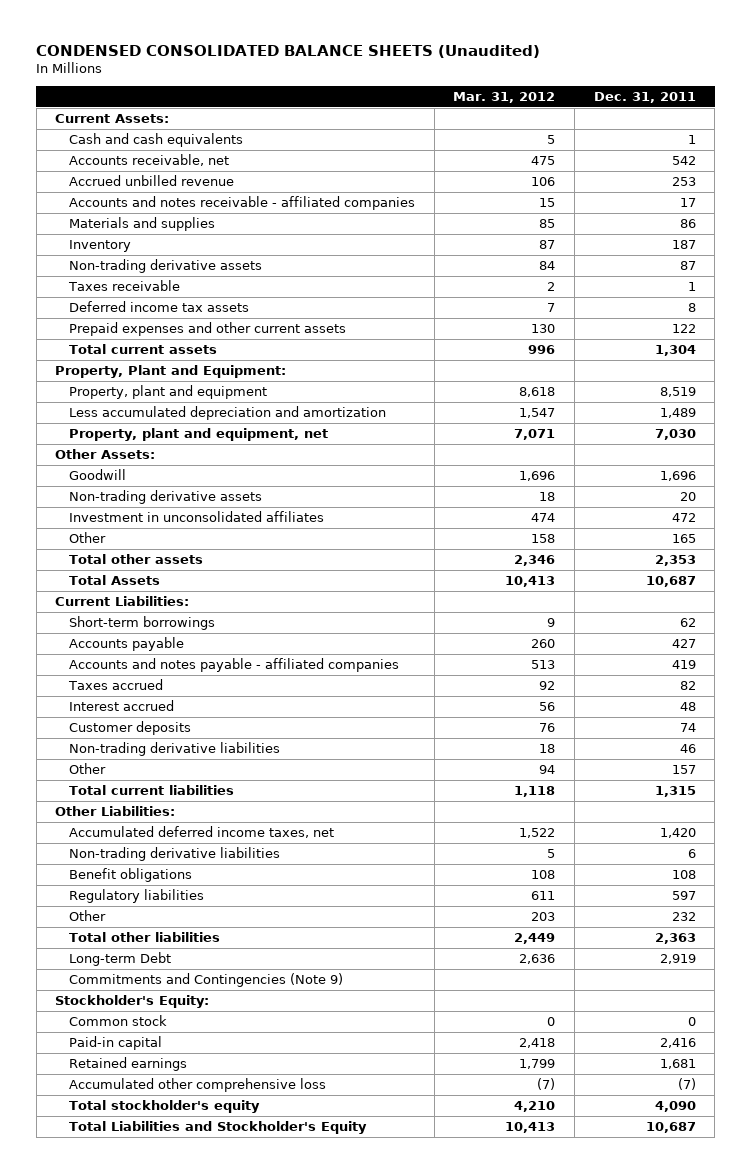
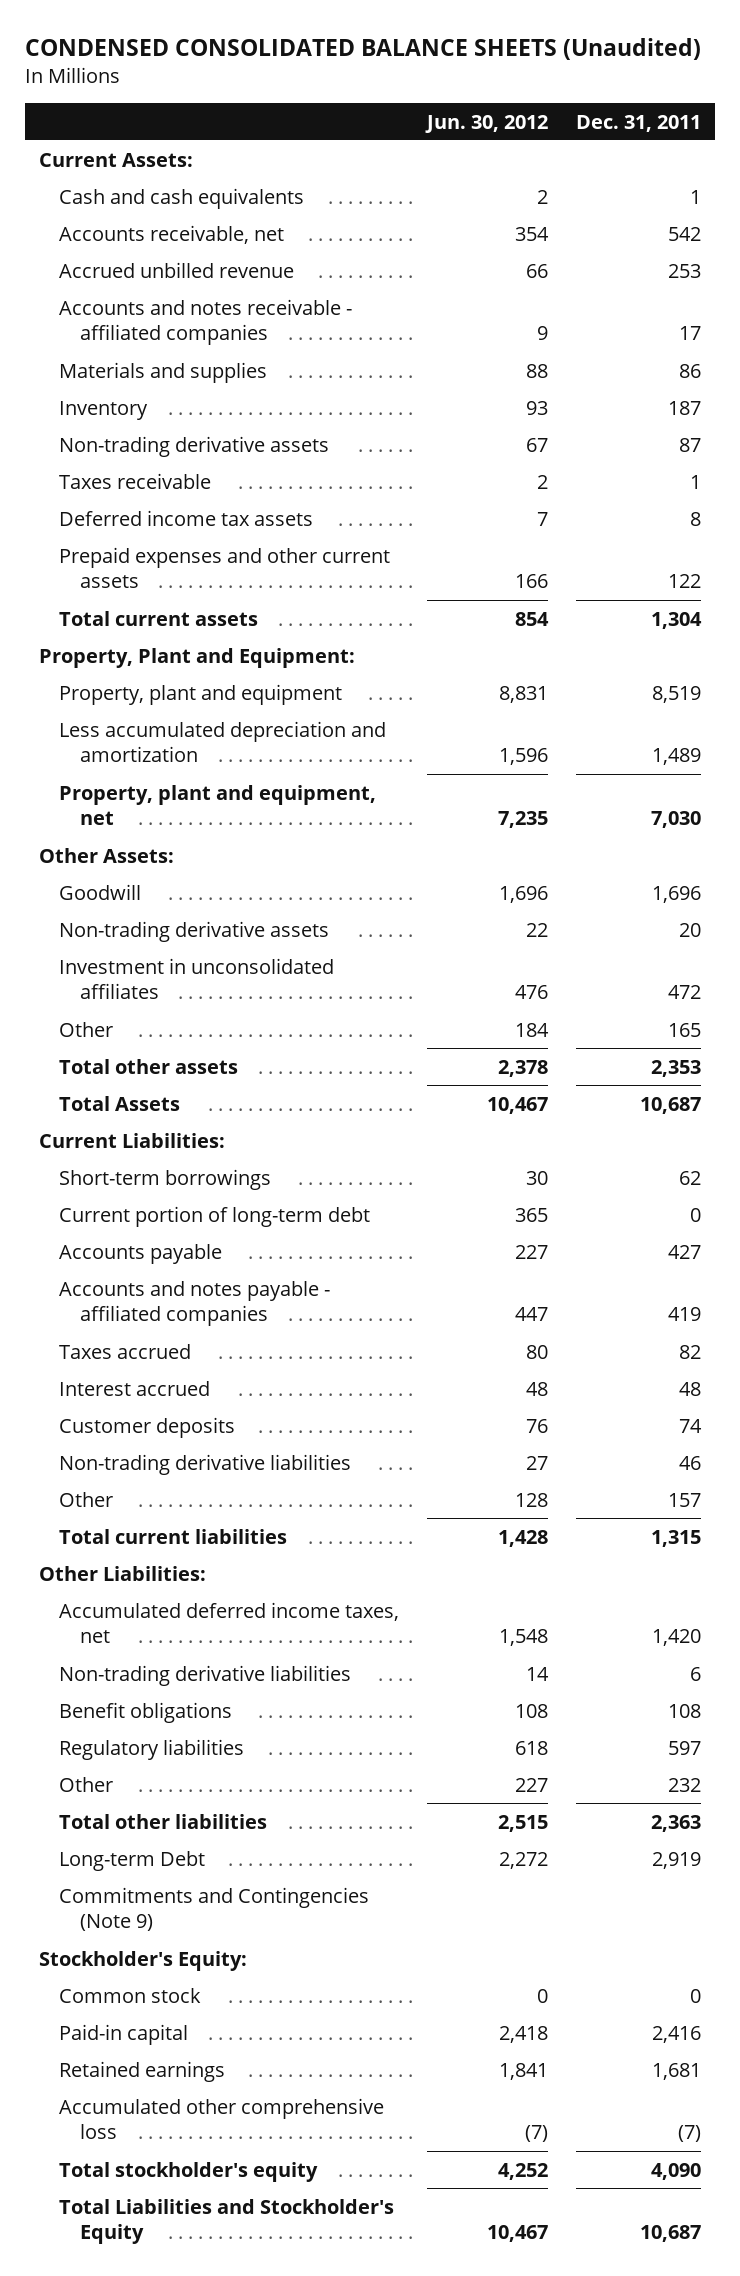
- | Mar. 31, 2012 | Dec. 31, 2011
+ | Jun. 30, 2012 | Dec. 31, 2011
+ Current portion of long-term debt | 365 | 0

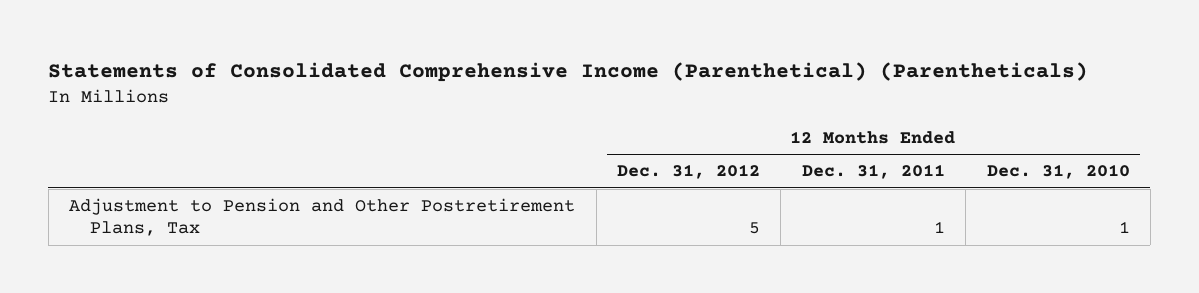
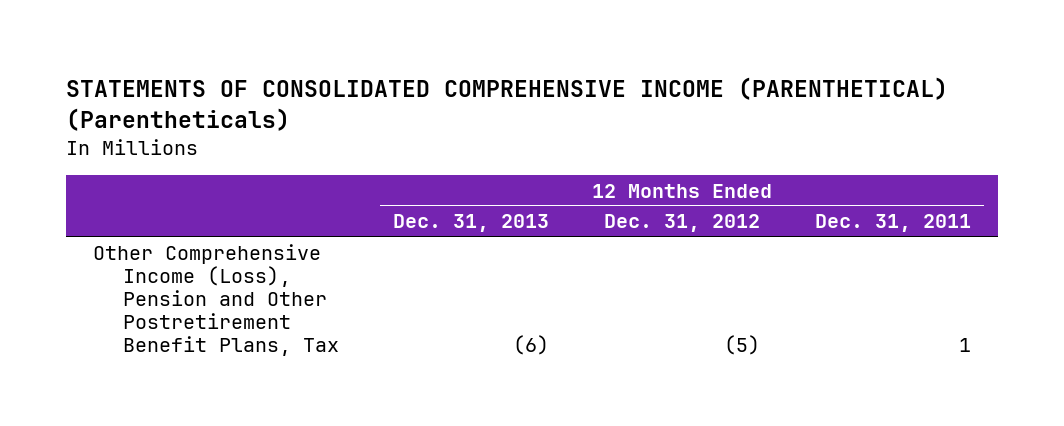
- Statements of Consolidated Comprehensive Income (Parenthetical) (Parentheticals)
+ STATEMENTS OF CONSOLIDATED COMPREHENSIVE INCOME (PARENTHETICAL) (Parentheticals)
- | 12 Months Ended Dec. 31, 2012 | 12 Months Ended Dec. 31, 2011 | 12 Months Ended Dec. 31, 2010
+ | 12 Months Ended Dec. 31, 2013 | 12 Months Ended Dec. 31, 2012 | 12 Months Ended Dec. 31, 2011
- Adjustment to Pension and Other Postretirement Plans, Tax | 5 | 1 | 1
+ Other Comprehensive Income (Loss), Pension and Other Postretirement Benefit Plans, Tax | (6) | (5) | 1

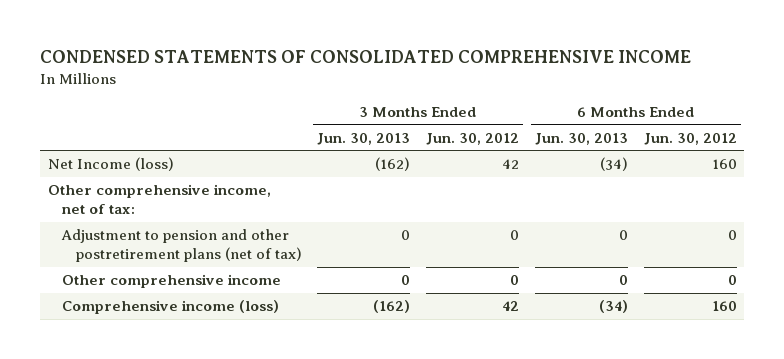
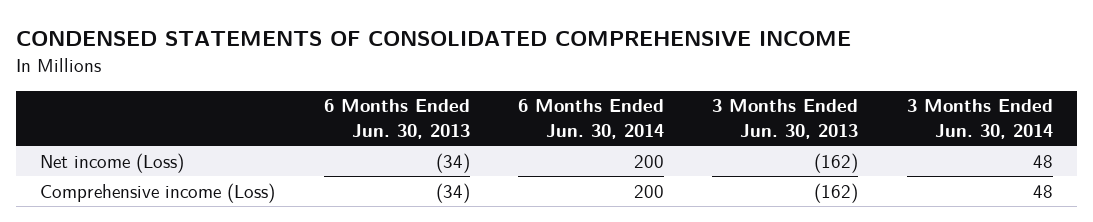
- | 3 Months Ended Jun. 30, 2013 | 3 Months Ended Jun. 30, 2012 | 6 Months Ended Jun. 30, 2013 | 6 Months Ended Jun. 30, 2012
+ | 6 Months Ended Jun. 30, 2013 | 6 Months Ended Jun. 30, 2014 | 3 Months Ended Jun. 30, 2013 | 3 Months Ended Jun. 30, 2014
- Net Income (loss) | (162) | 42 | (34) | 160
- Other comprehensive income, net of tax:
- Adjustment to pension and other postretirement plans (net of tax) | 0 | 0 | 0 | 0
- Other comprehensive income | 0 | 0 | 0 | 0
- Comprehensive income (loss) | (162) | 42 | (34) | 160
+ Net income (Loss) | (34) | 200 | (162) | 48
+ Comprehensive income (Loss) | (34) | 200 | (162) | 48

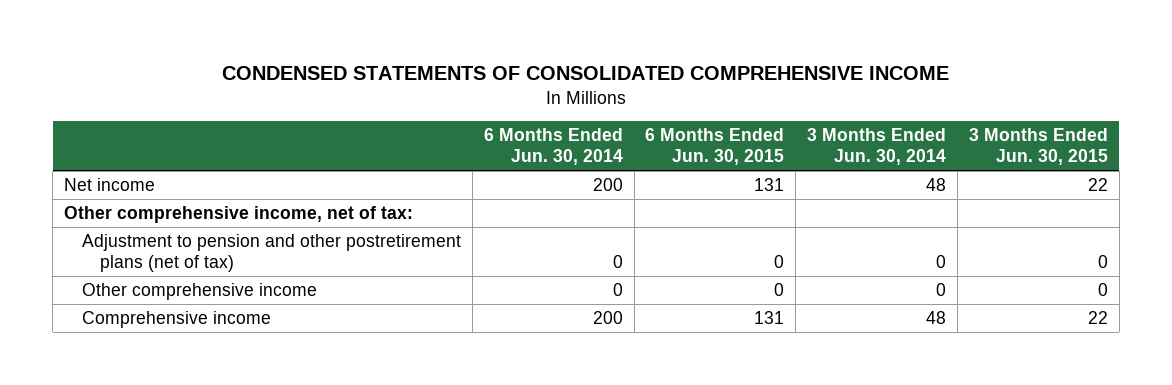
- | 6 Months Ended Jun. 30, 2013 | 6 Months Ended Jun. 30, 2014 | 3 Months Ended Jun. 30, 2013 | 3 Months Ended Jun. 30, 2014
+ | 6 Months Ended Jun. 30, 2014 | 6 Months Ended Jun. 30, 2015 | 3 Months Ended Jun. 30, 2014 | 3 Months Ended Jun. 30, 2015
- Net income (Loss) | (34) | 200 | (162) | 48
- Comprehensive income (Loss) | (34) | 200 | (162) | 48
+ Net income | 200 | 131 | 48 | 22
+ Other comprehensive income, net of tax:
+ Adjustment to pension and other postretirement plans (net of tax) | 0 | 0 | 0 | 0
+ Other comprehensive income | 0 | 0 | 0 | 0
+ Comprehensive income | 200 | 131 | 48 | 22

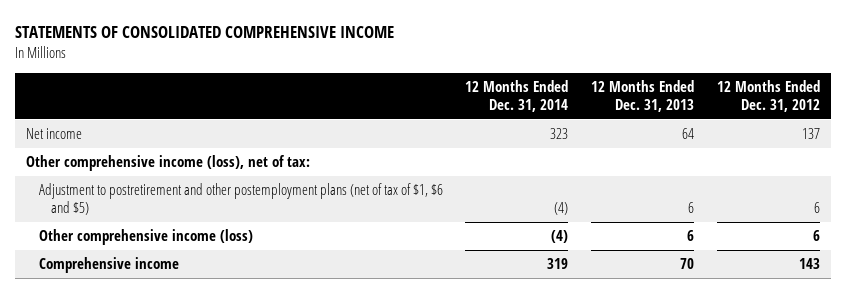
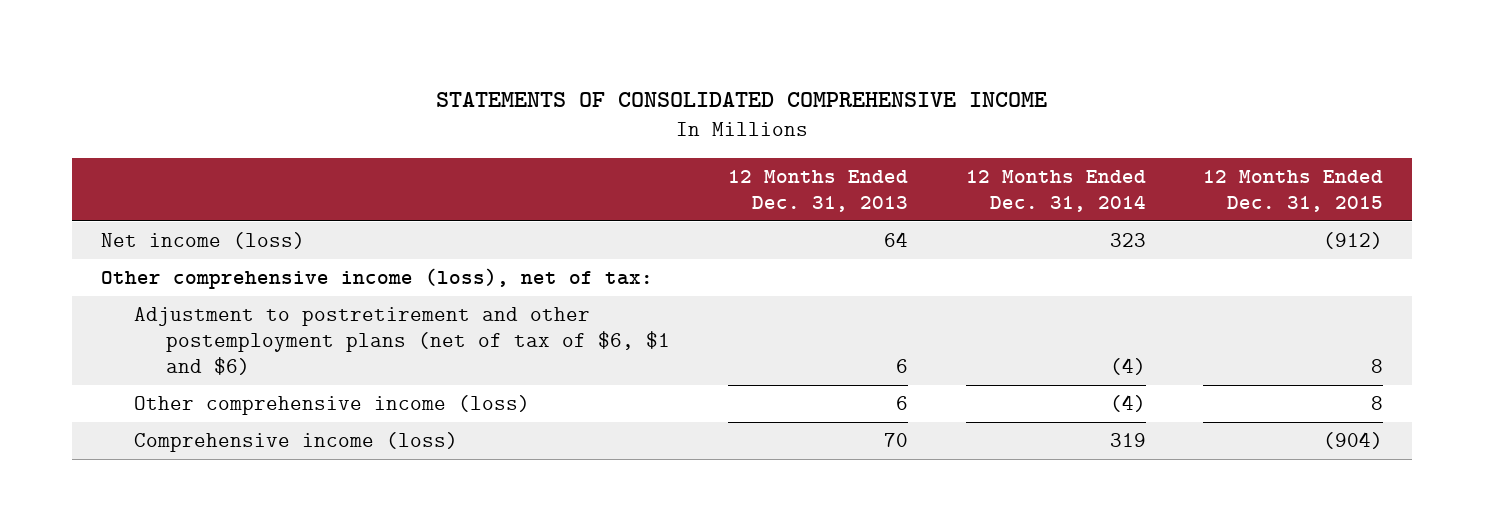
- | 12 Months Ended Dec. 31, 2014 | 12 Months Ended Dec. 31, 2013 | 12 Months Ended Dec. 31, 2012
+ | 12 Months Ended Dec. 31, 2013 | 12 Months Ended Dec. 31, 2014 | 12 Months Ended Dec. 31, 2015
- Net income | 323 | 64 | 137
+ Net income (loss) | 64 | 323 | (912)
- Adjustment to postretirement and other postemployment plans (net of tax of $1, $6 and $5) | (4) | 6 | 6
+ Adjustment to postretirement and other postemployment plans (net of tax of $6, $1 and $6) | 6 | (4) | 8
- Comprehensive income | 319 | 70 | 143
+ Comprehensive income (loss) | 70 | 319 | (904)

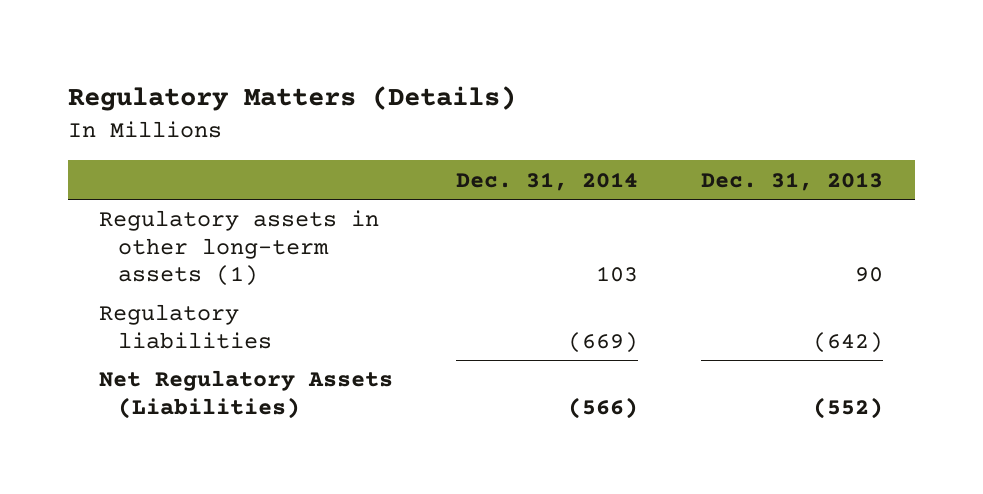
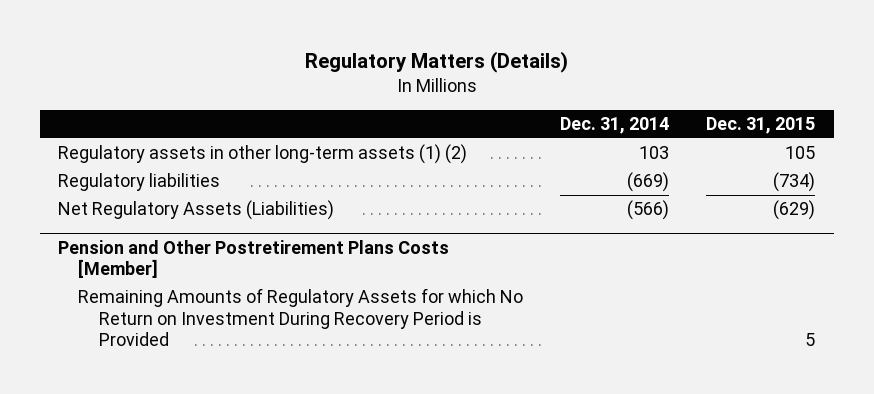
- | Dec. 31, 2014 | Dec. 31, 2013
+ | Dec. 31, 2014 | Dec. 31, 2015
- Regulatory assets in other long-term assets (1) | 103 | 90
+ Regulatory assets in other long-term assets (1) (2) | 103 | 105
+ Pension and Other Postretirement Plans Costs [Member]
+ Remaining Amounts of Regulatory Assets for which No Return on Investment During Recovery Period is Provided | | 5

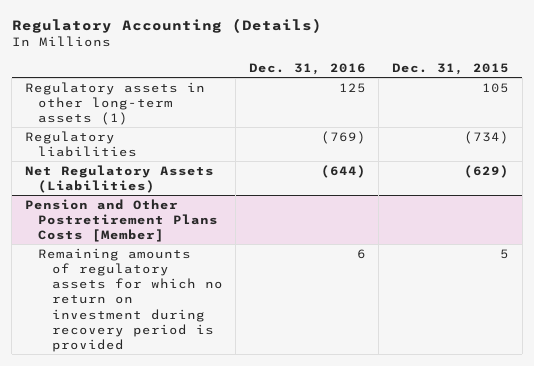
- Regulatory Matters (Details)
+ Regulatory Accounting (Details)
- | Dec. 31, 2014 | Dec. 31, 2015
+ | Dec. 31, 2016 | Dec. 31, 2015
- Regulatory assets in other long-term assets (1) (2) | 103 | 105
+ Regulatory assets in other long-term assets (1) | 125 | 105
@ Pension and Other Postretirement Plans Costs [Member]
- Remaining Amounts of Regulatory Assets for which No Return on Investment During Recovery Period is Provided | | 5
+ Remaining amounts of regulatory assets for which no return on investment during recovery period is provided | 6 | 5

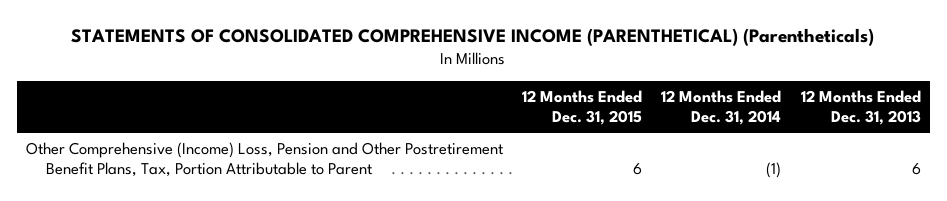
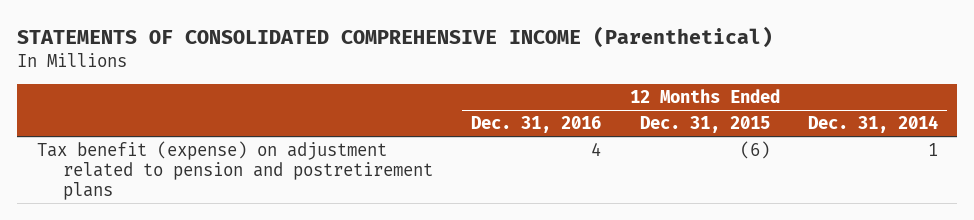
- STATEMENTS OF CONSOLIDATED COMPREHENSIVE INCOME (PARENTHETICAL) (Parentheticals)
+ STATEMENTS OF CONSOLIDATED COMPREHENSIVE INCOME (Parenthetical)
- | 12 Months Ended Dec. 31, 2015 | 12 Months Ended Dec. 31, 2014 | 12 Months Ended Dec. 31, 2013
+ | 12 Months Ended Dec. 31, 2016 | 12 Months Ended Dec. 31, 2015 | 12 Months Ended Dec. 31, 2014
- Other Comprehensive (Income) Loss, Pension and Other Postretirement Benefit Plans, Tax, Portion Attributable to Parent | 6 | (1) | 6
+ Tax benefit (expense) on adjustment related to pension and postretirement plans | 4 | (6) | 1

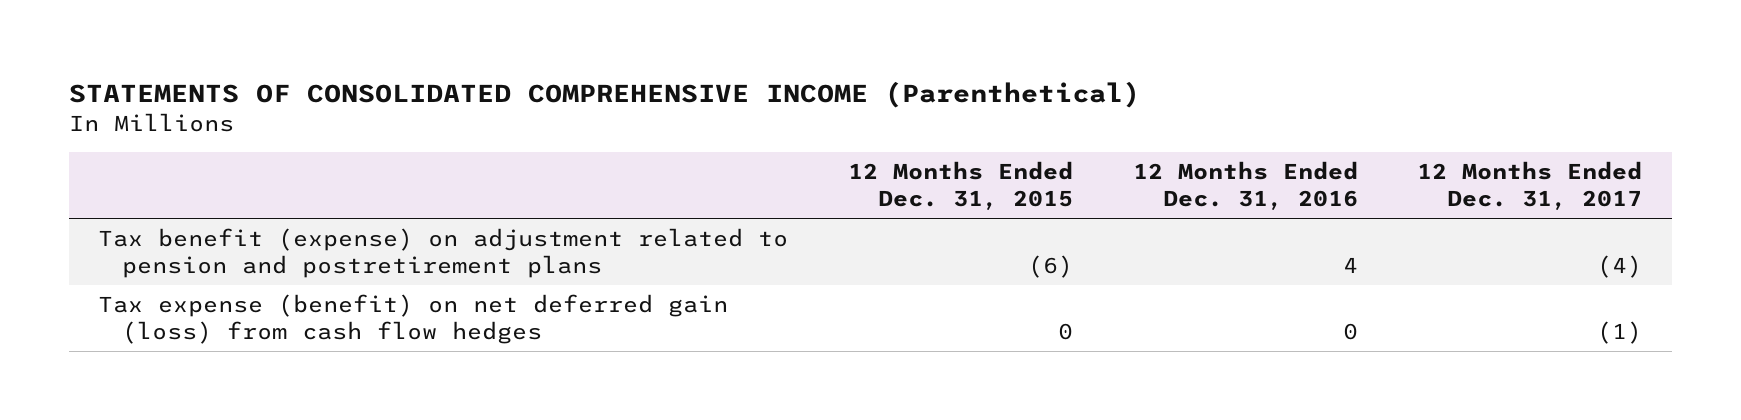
- | 12 Months Ended Dec. 31, 2016 | 12 Months Ended Dec. 31, 2015 | 12 Months Ended Dec. 31, 2014
+ | 12 Months Ended Dec. 31, 2015 | 12 Months Ended Dec. 31, 2016 | 12 Months Ended Dec. 31, 2017
+ Tax expense (benefit) on net deferred gain (loss) from cash flow hedges | 0 | 0 | (1)

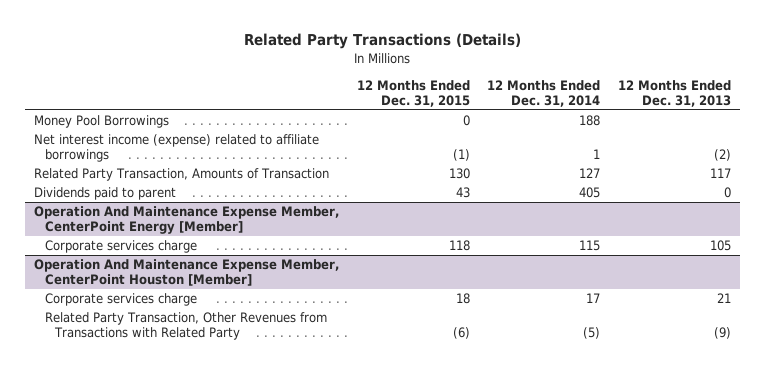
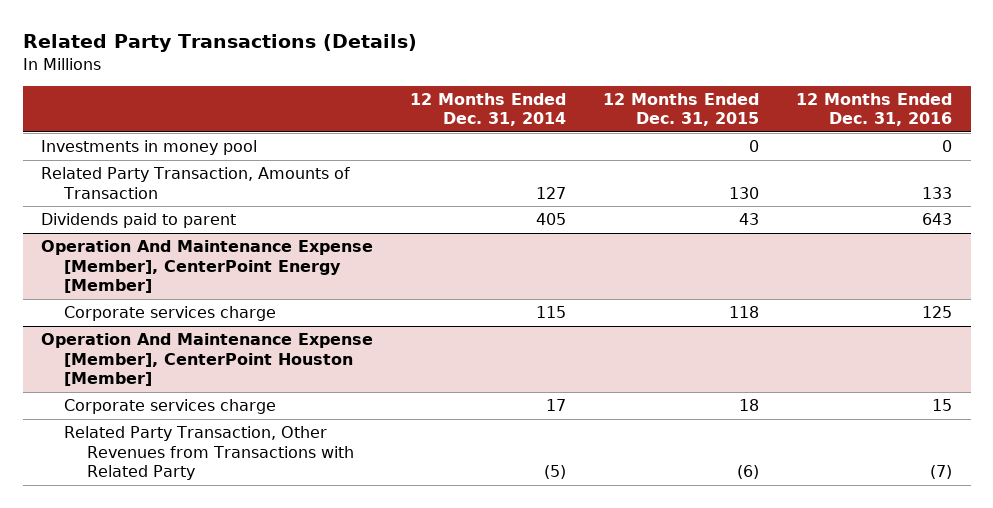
- | 12 Months Ended Dec. 31, 2015 | 12 Months Ended Dec. 31, 2014 | 12 Months Ended Dec. 31, 2013
+ | 12 Months Ended Dec. 31, 2014 | 12 Months Ended Dec. 31, 2015 | 12 Months Ended Dec. 31, 2016
- Money Pool Borrowings | 0 | 188 |
- Net interest income (expense) related to affiliate borrowings | (1) | 1 | (2)
+ Investments in money pool | | 0 | 0
- Operation And Maintenance Expense Member, CenterPoint Energy [Member]
+ Operation And Maintenance Expense [Member], CenterPoint Energy [Member]
- Operation And Maintenance Expense Member, CenterPoint Houston [Member]
+ Operation And Maintenance Expense [Member], CenterPoint Houston [Member]

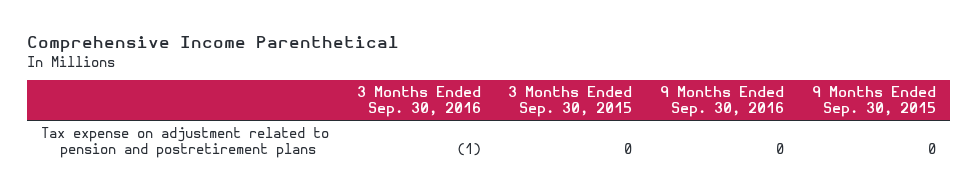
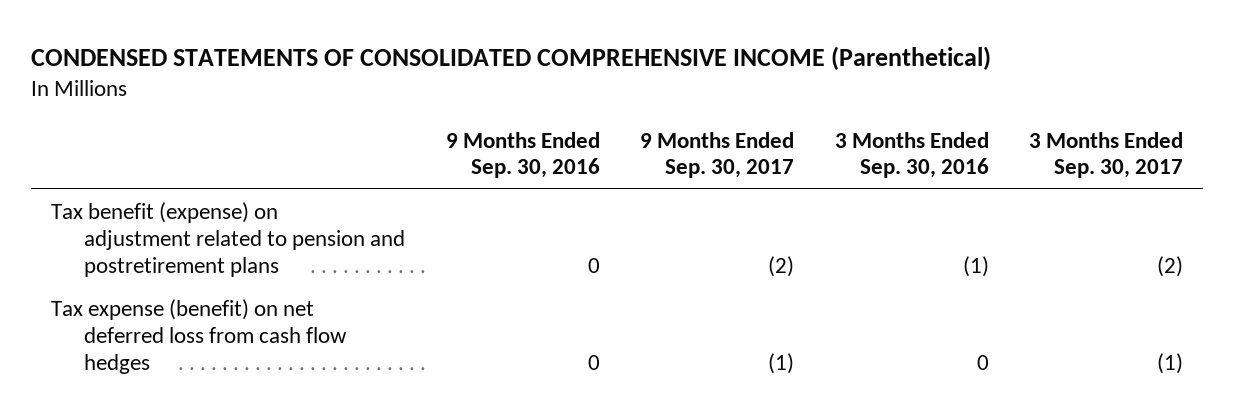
- Comprehensive Income Parenthetical
+ CONDENSED STATEMENTS OF CONSOLIDATED COMPREHENSIVE INCOME (Parenthetical)
- | 3 Months Ended Sep. 30, 2016 | 3 Months Ended Sep. 30, 2015 | 9 Months Ended Sep. 30, 2016 | 9 Months Ended Sep. 30, 2015
+ | 9 Months Ended Sep. 30, 2016 | 9 Months Ended Sep. 30, 2017 | 3 Months Ended Sep. 30, 2016 | 3 Months Ended Sep. 30, 2017
- Tax expense on adjustment related to pension and postretirement plans | (1) | 0 | 0 | 0
+ Tax benefit (expense) on adjustment related to pension and postretirement plans | 0 | (2) | (1) | (2)
+ Tax expense (benefit) on net deferred loss from cash flow hedges | 0 | (1) | 0 | (1)

